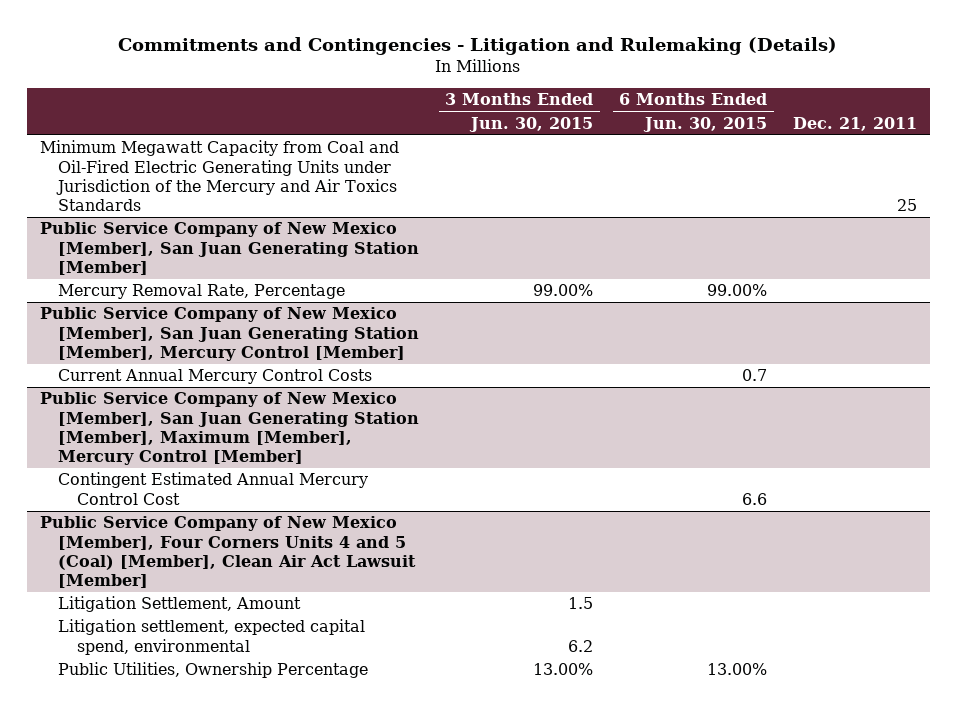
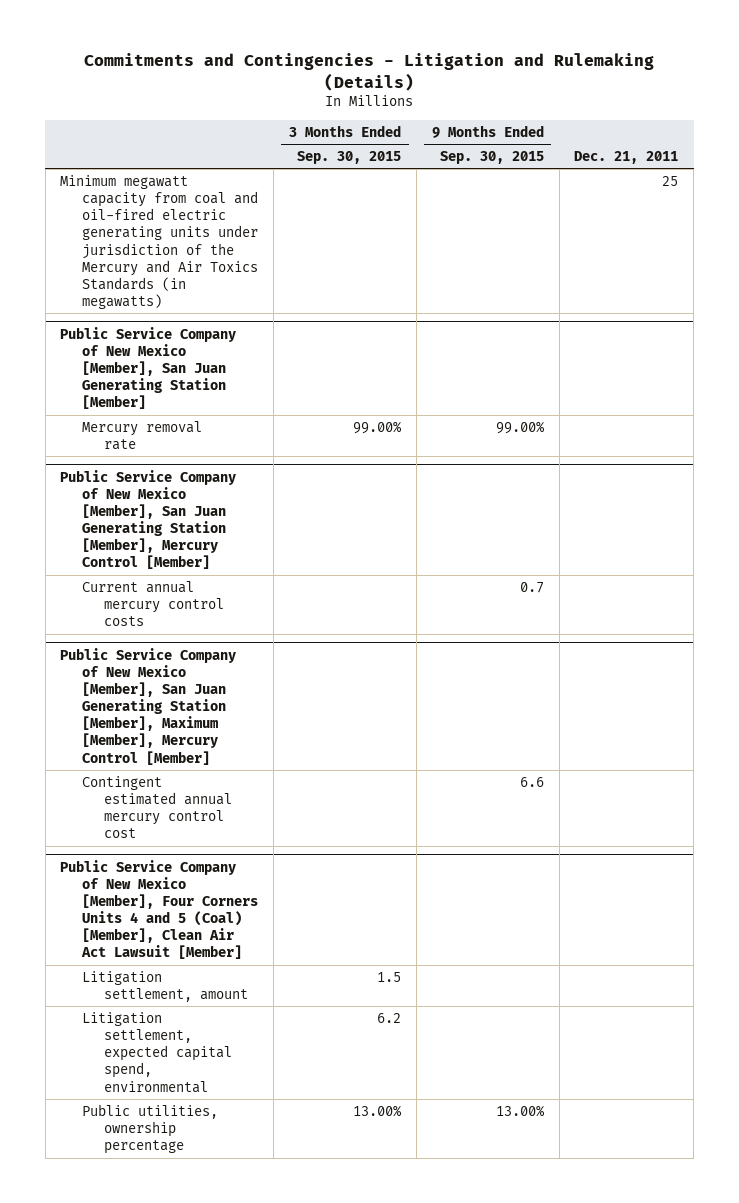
- | 3 Months Ended Jun. 30, 2015 | 6 Months Ended Jun. 30, 2015 | Dec. 21, 2011
+ | 3 Months Ended Sep. 30, 2015 | 9 Months Ended Sep. 30, 2015 | Dec. 21, 2011
- Minimum Megawatt Capacity from Coal and Oil-Fired Electric Generating Units under Jurisdiction of the Mercury and Air Toxics Standards | | | 25
+ Minimum megawatt capacity from coal and oil-fired electric generating units under jurisdiction of the Mercury and Air Toxics Standards (in megawatts) | | | 25
@ Public Service Company of New Mexico [Member], San Juan Generating Station [Member]
- Mercury Removal Rate, Percentage | 99.00% | 99.00% |
+ Mercury removal rate | 99.00% | 99.00% |
@ Public Service Company of New Mexico [Member], San Juan Generating Station [Member], Mercury Control [Member]
- Current Annual Mercury Control Costs | | 0.7 |
+ Current annual mercury control costs | | 0.7 |
@ Public Service Company of New Mexico [Member], San Juan Generating Station [Member], Maximum [Member], Mercury Control [Member]
- Contingent Estimated Annual Mercury Control Cost | | 6.6 |
+ Contingent estimated annual mercury control cost | | 6.6 |
@ Public Service Company of New Mexico [Member], Four Corners Units 4 and 5 (Coal) [Member], Clean Air Act Lawsuit [Member]
- Litigation Settlement, Amount | 1.5 | |
+ Litigation settlement, amount | 1.5 | |
- Public Utilities, Ownership Percentage | 13.00% | 13.00% |
+ Public utilities, ownership percentage | 13.00% | 13.00% |

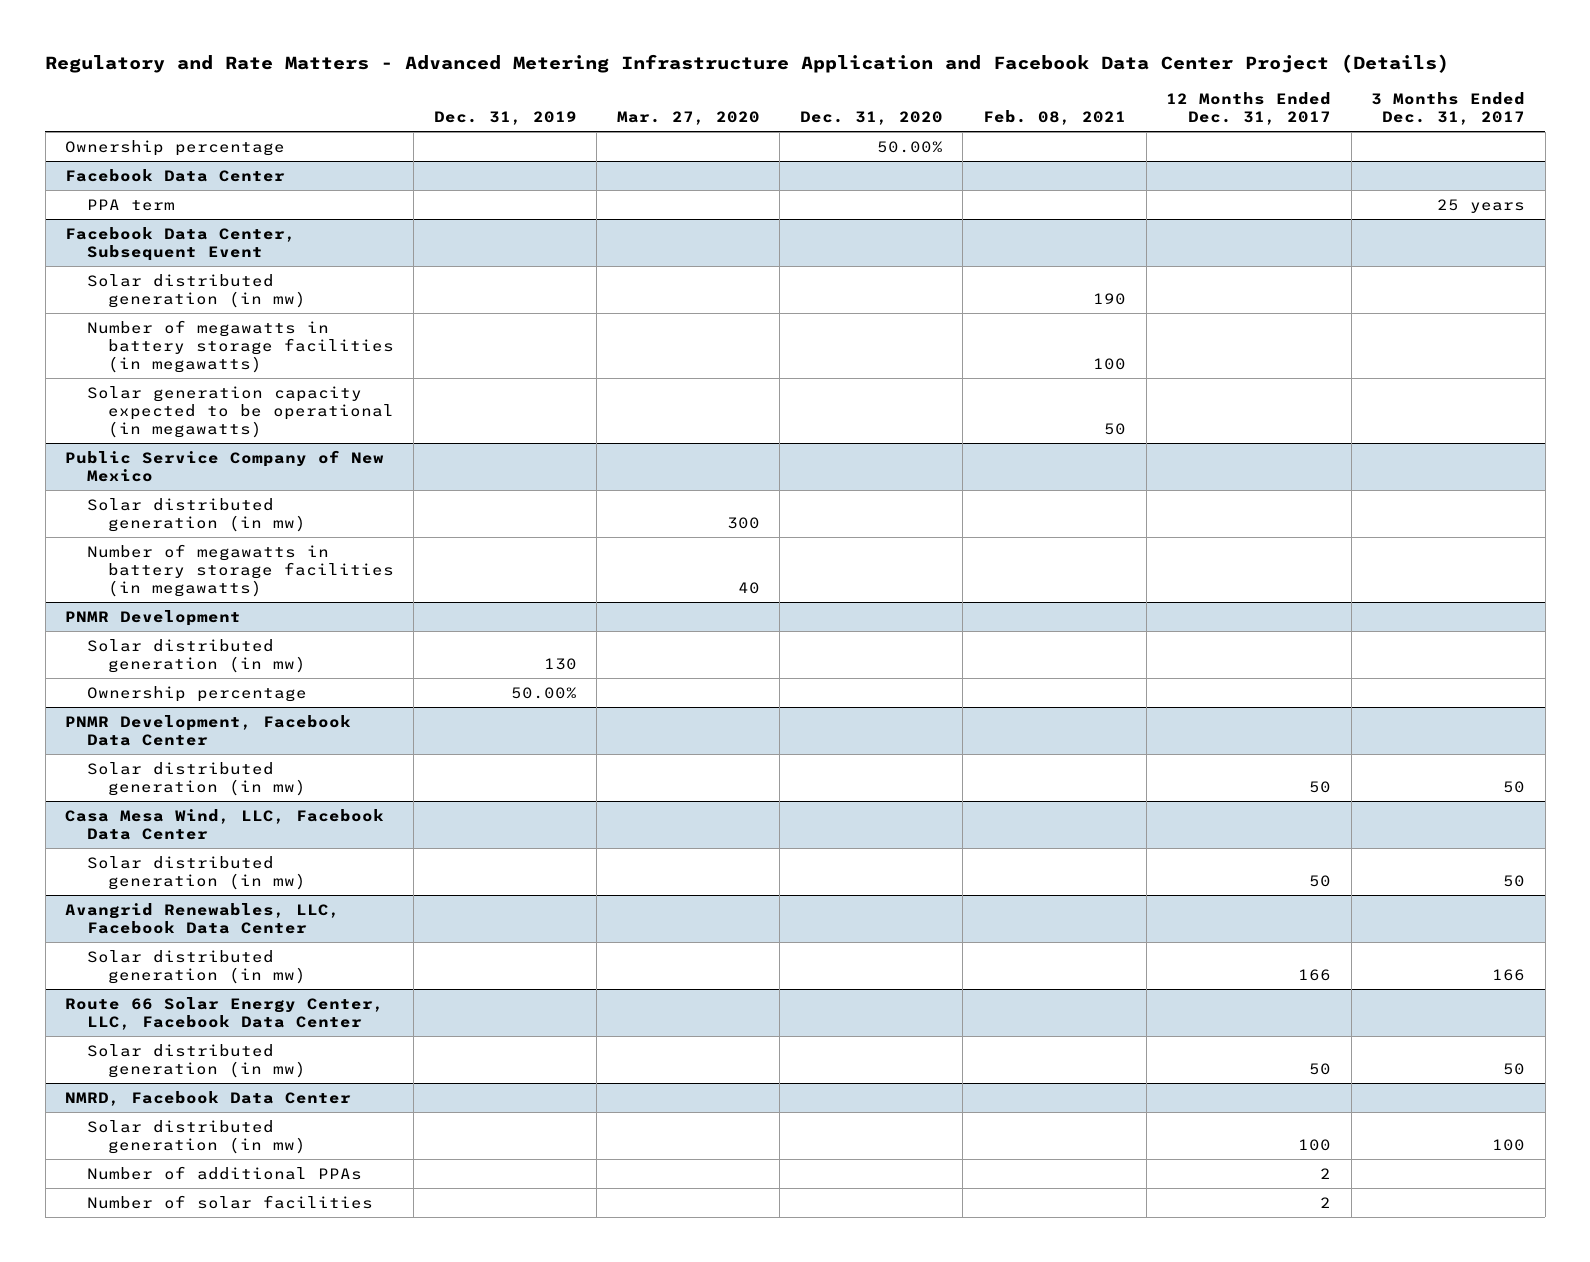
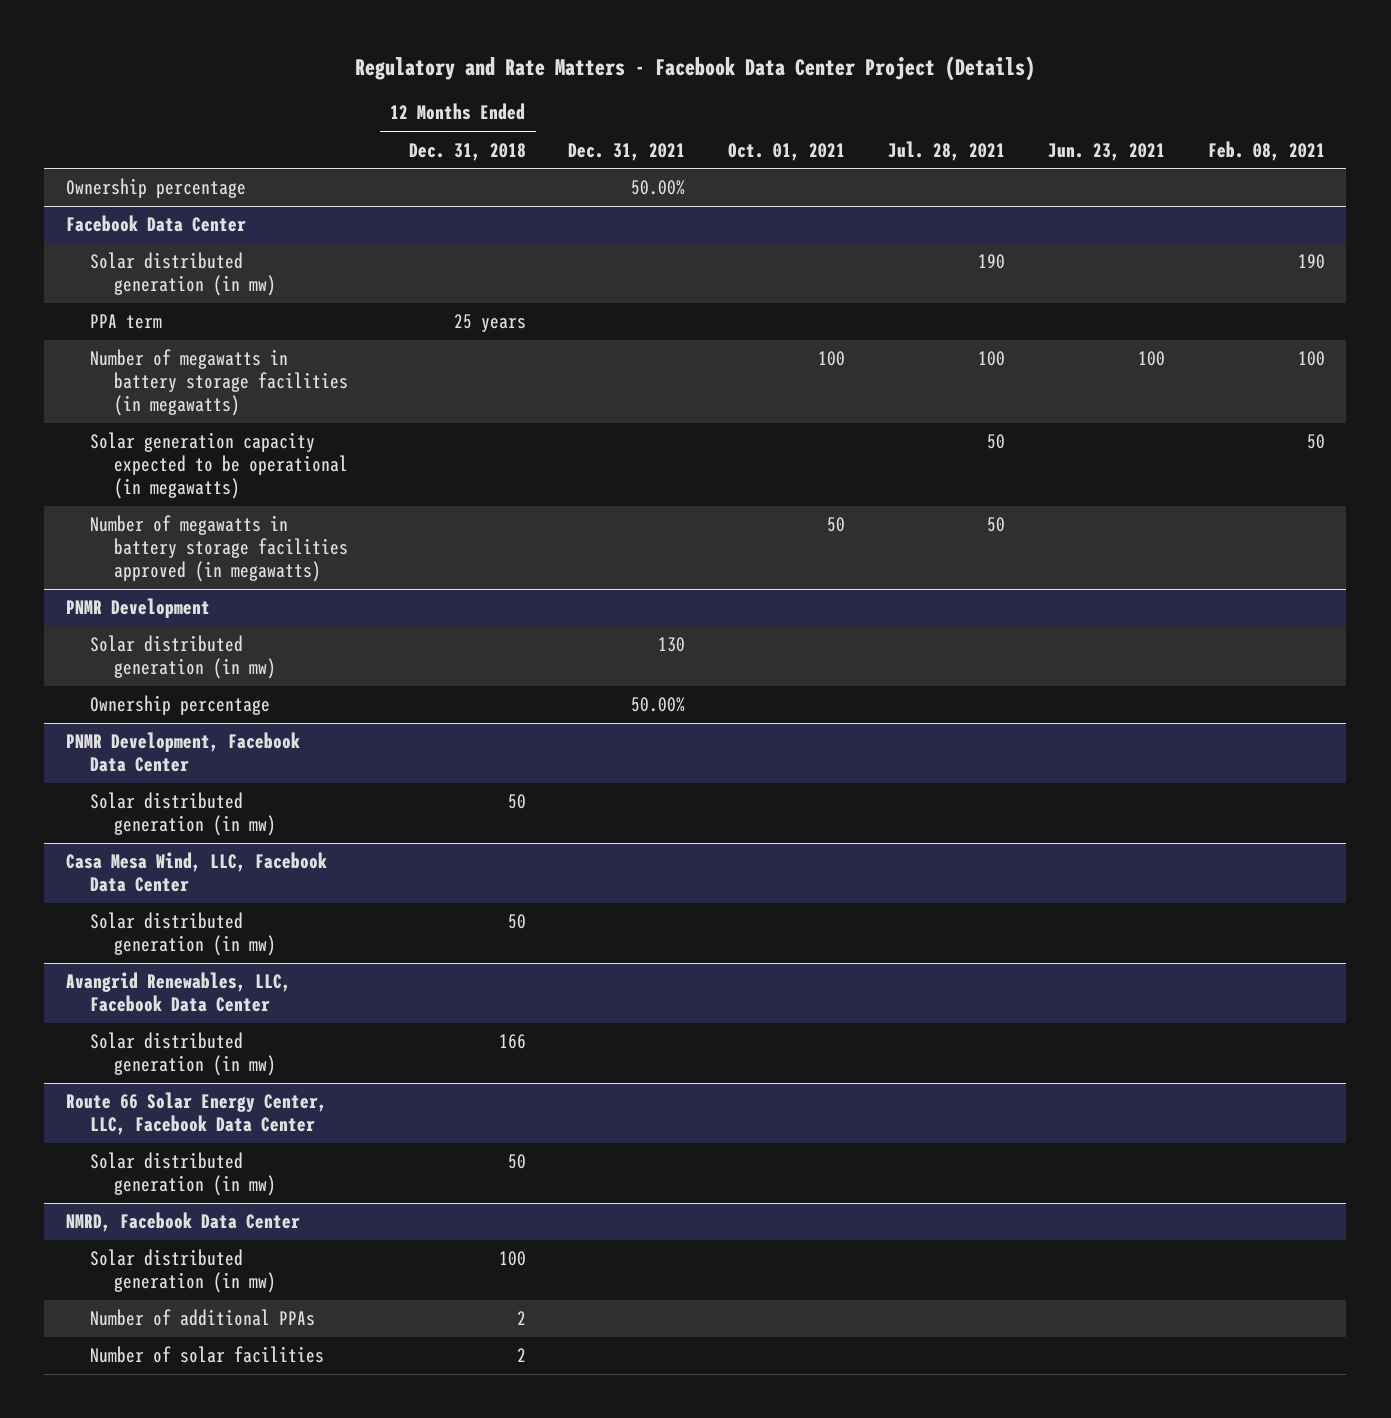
- Regulatory and Rate Matters - Advanced Metering Infrastructure Application and Facebook Data Center Project (Details)
+ Regulatory and Rate Matters - Facebook Data Center Project (Details)
- | Dec. 31, 2019 | Mar. 27, 2020 | Dec. 31, 2020 | Feb. 08, 2021 | 12 Months Ended Dec. 31, 2017 | 3 Months Ended Dec. 31, 2017
+ | 12 Months Ended Dec. 31, 2018 | Dec. 31, 2021 | Oct. 01, 2021 | Jul. 28, 2021 | Jun. 23, 2021 | Feb. 08, 2021
@ Facebook Data Center
+ Solar distributed generation (in mw) | | | | 190 | | 190
- Facebook Data Center, Subsequent Event
- Solar distributed generation (in mw) | | | | 190 | |
- Number of megawatts in battery storage facilities (in megawatts) | | | | 100 | |
- Solar generation capacity expected to be operational (in megawatts) | | | | 50 | |
- Public Service Company of New Mexico
- Solar distributed generation (in mw) | | 300 | | | |
- Number of megawatts in battery storage facilities (in megawatts) | | 40 | | | |
@ Facebook Data Center
+ Number of megawatts in battery storage facilities (in megawatts) | | | 100 | 100 | 100 | 100
+ Solar generation capacity expected to be operational (in megawatts) | | | | 50 | | 50
+ Number of megawatts in battery storage facilities approved (in megawatts) | | | 50 | 50 | |

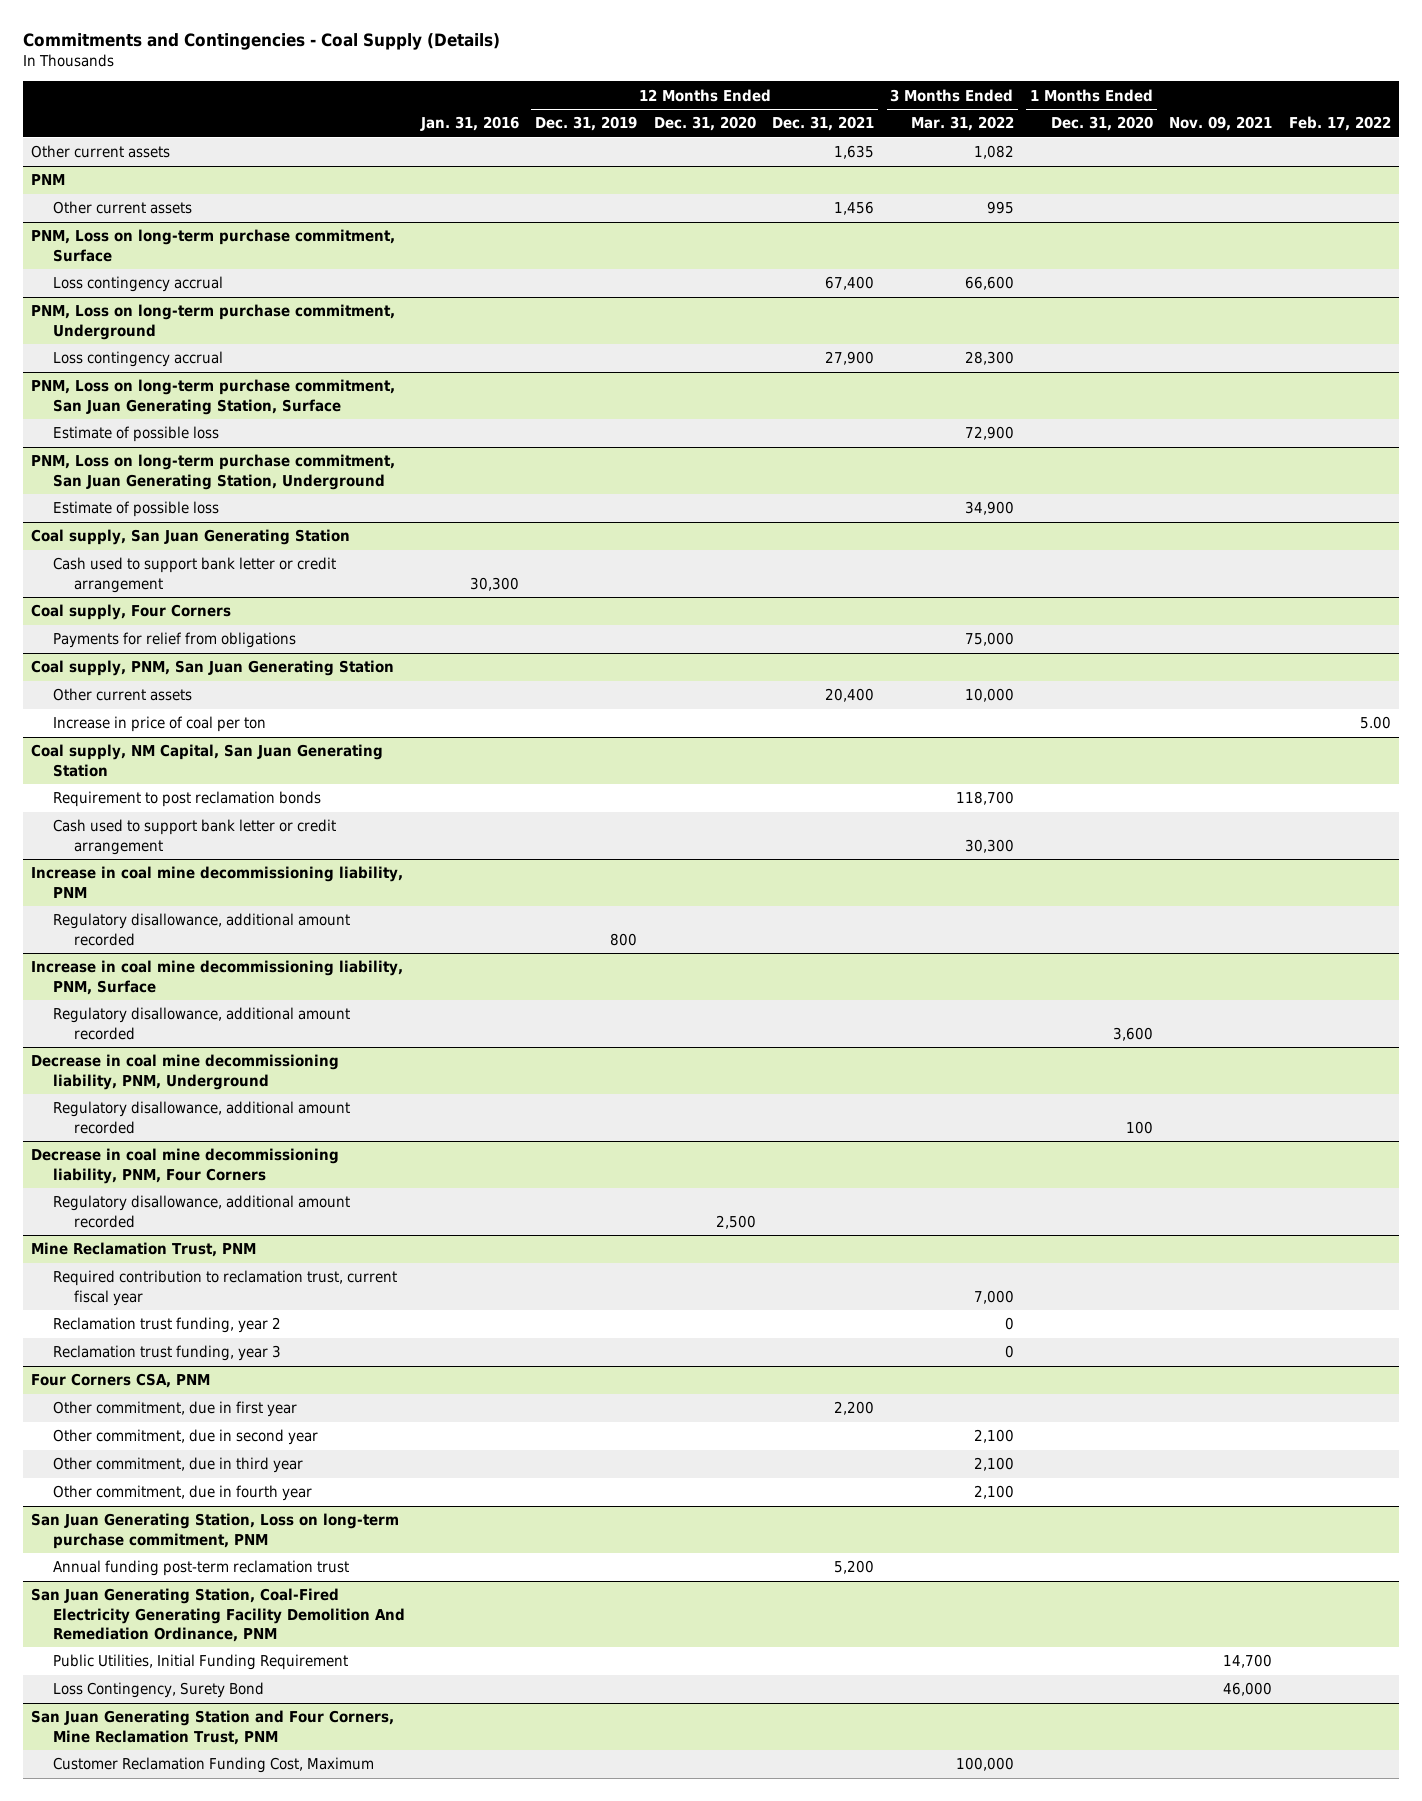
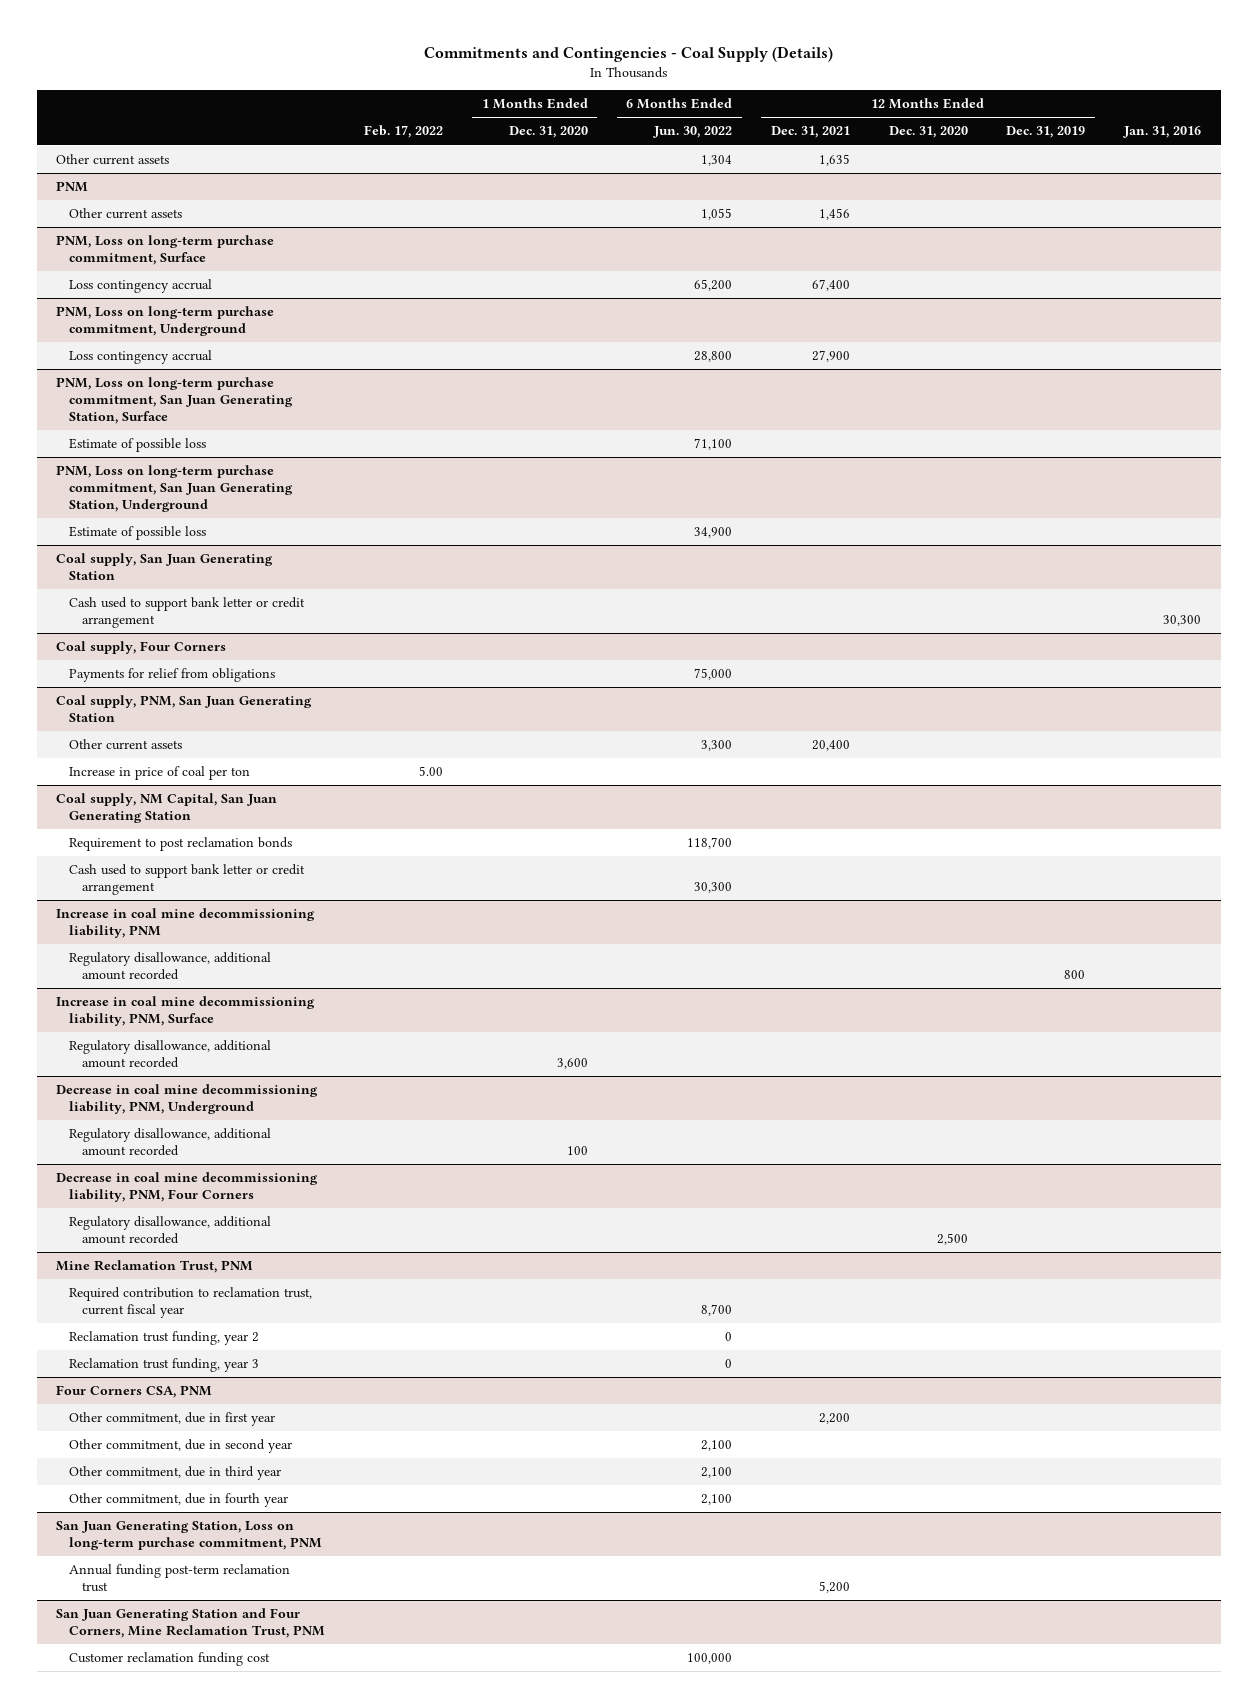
- | Jan. 31, 2016 | 12 Months Ended Dec. 31, 2019 | 12 Months Ended Dec. 31, 2020 | 12 Months Ended Dec. 31, 2021 | 3 Months Ended Mar. 31, 2022 | 1 Months Ended Dec. 31, 2020 | Nov. 09, 2021 | Feb. 17, 2022
+ | Feb. 17, 2022 | 1 Months Ended Dec. 31, 2020 | 6 Months Ended Jun. 30, 2022 | 12 Months Ended Dec. 31, 2021 | 12 Months Ended Dec. 31, 2020 | 12 Months Ended Dec. 31, 2019 | Jan. 31, 2016
- San Juan Generating Station, Coal-Fired Electricity Generating Facility Demolition And Remediation Ordinance, PNM
- Public Utilities, Initial Funding Requirement | | | | | | | 14,700 |
- Loss Contingency, Surety Bond | | | | | | | 46,000 |
@ San Juan Generating Station and Four Corners, Mine Reclamation Trust, PNM
- Customer Reclamation Funding Cost, Maximum | | | | | 100,000 | | |
+ Customer reclamation funding cost | | | 100,000 | | | |

